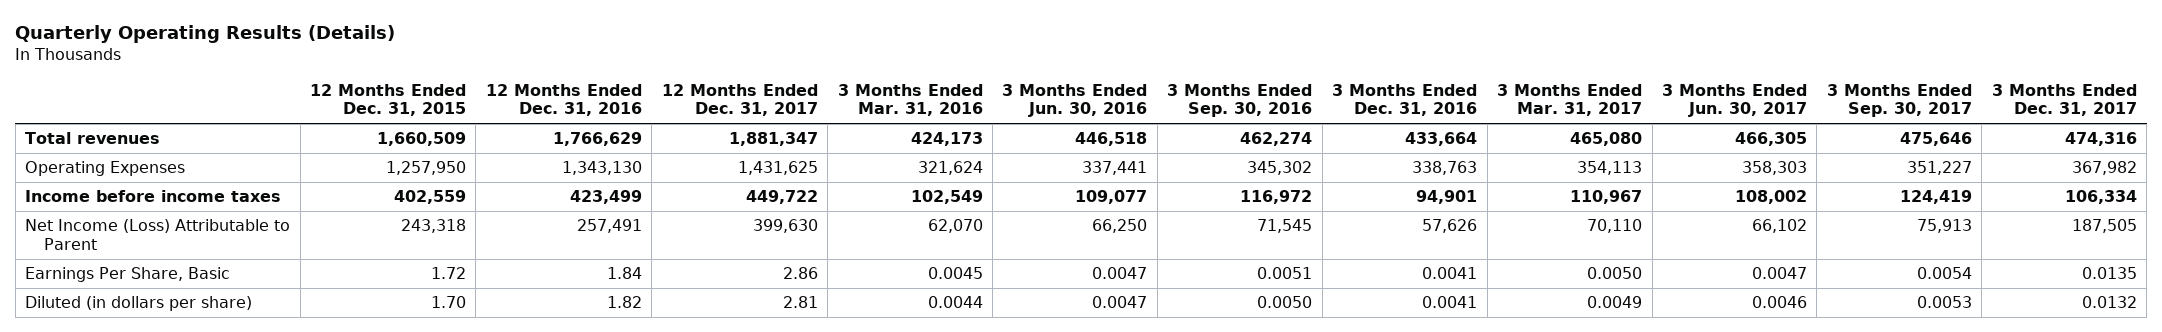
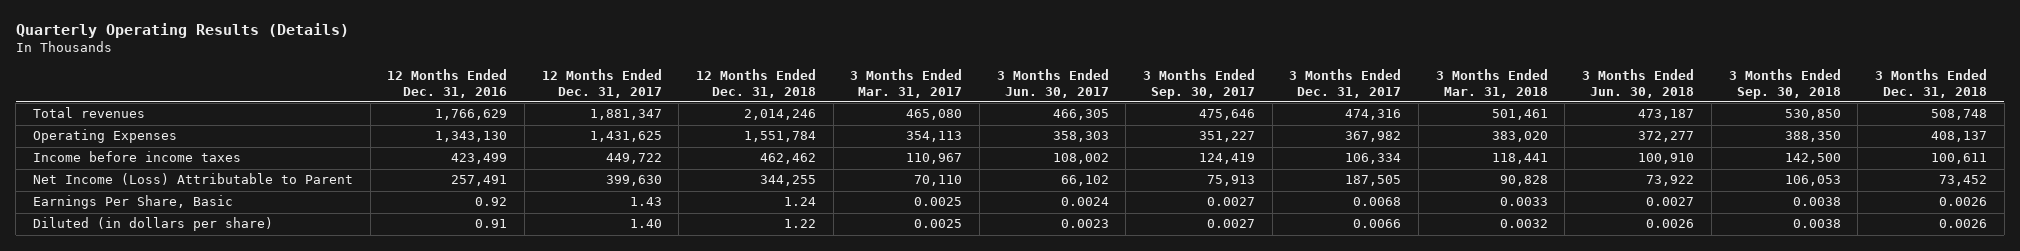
- | 12 Months Ended Dec. 31, 2015 | 12 Months Ended Dec. 31, 2016 | 12 Months Ended Dec. 31, 2017 | 3 Months Ended Mar. 31, 2016 | 3 Months Ended Jun. 30, 2016 | 3 Months Ended Sep. 30, 2016 | 3 Months Ended Dec. 31, 2016 | 3 Months Ended Mar. 31, 2017 | 3 Months Ended Jun. 30, 2017 | 3 Months Ended Sep. 30, 2017 | 3 Months Ended Dec. 31, 2017
+ | 12 Months Ended Dec. 31, 2016 | 12 Months Ended Dec. 31, 2017 | 12 Months Ended Dec. 31, 2018 | 3 Months Ended Mar. 31, 2017 | 3 Months Ended Jun. 30, 2017 | 3 Months Ended Sep. 30, 2017 | 3 Months Ended Dec. 31, 2017 | 3 Months Ended Mar. 31, 2018 | 3 Months Ended Jun. 30, 2018 | 3 Months Ended Sep. 30, 2018 | 3 Months Ended Dec. 31, 2018
- Earnings Per Share, Basic | 1.72 | 1.84 | 2.86 | 0.0045 | 0.0047 | 0.0051 | 0.0041 | 0.0050 | 0.0047 | 0.0054 | 0.0135
- Diluted (in dollars per share) | 1.70 | 1.82 | 2.81 | 0.0044 | 0.0047 | 0.0050 | 0.0041 | 0.0049 | 0.0046 | 0.0053 | 0.0132
+ Earnings Per Share, Basic | 0.92 | 1.43 | 1.24 | 0.0025 | 0.0024 | 0.0027 | 0.0068 | 0.0033 | 0.0027 | 0.0038 | 0.0026
+ Diluted (in dollars per share) | 0.91 | 1.40 | 1.22 | 0.0025 | 0.0023 | 0.0027 | 0.0066 | 0.0032 | 0.0026 | 0.0038 | 0.0026

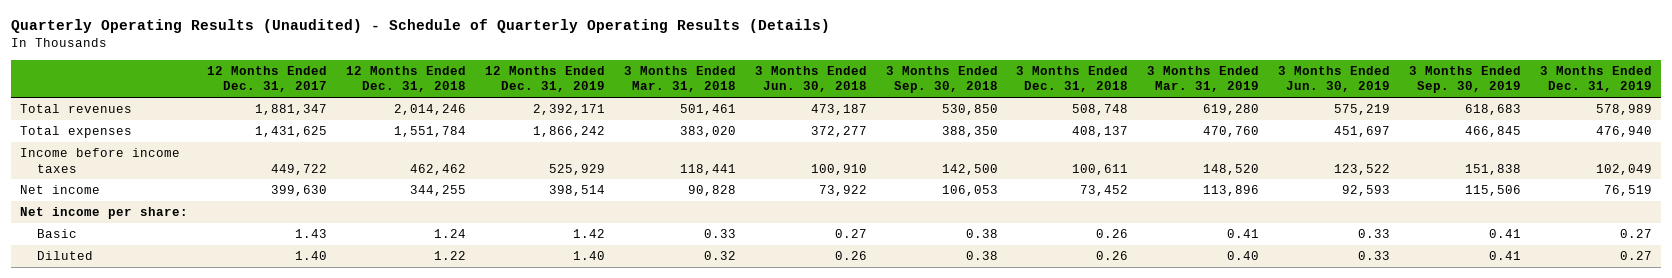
- Quarterly Operating Results (Details)
+ Quarterly Operating Results (Unaudited) - Schedule of Quarterly Operating Results (Details)
- | 12 Months Ended Dec. 31, 2016 | 12 Months Ended Dec. 31, 2017 | 12 Months Ended Dec. 31, 2018 | 3 Months Ended Mar. 31, 2017 | 3 Months Ended Jun. 30, 2017 | 3 Months Ended Sep. 30, 2017 | 3 Months Ended Dec. 31, 2017 | 3 Months Ended Mar. 31, 2018 | 3 Months Ended Jun. 30, 2018 | 3 Months Ended Sep. 30, 2018 | 3 Months Ended Dec. 31, 2018
+ | 12 Months Ended Dec. 31, 2017 | 12 Months Ended Dec. 31, 2018 | 12 Months Ended Dec. 31, 2019 | 3 Months Ended Mar. 31, 2018 | 3 Months Ended Jun. 30, 2018 | 3 Months Ended Sep. 30, 2018 | 3 Months Ended Dec. 31, 2018 | 3 Months Ended Mar. 31, 2019 | 3 Months Ended Jun. 30, 2019 | 3 Months Ended Sep. 30, 2019 | 3 Months Ended Dec. 31, 2019
- Operating Expenses | 1,343,130 | 1,431,625 | 1,551,784 | 354,113 | 358,303 | 351,227 | 367,982 | 383,020 | 372,277 | 388,350 | 408,137
+ Total expenses | 1,431,625 | 1,551,784 | 1,866,242 | 383,020 | 372,277 | 388,350 | 408,137 | 470,760 | 451,697 | 466,845 | 476,940
- Net Income (Loss) Attributable to Parent | 257,491 | 399,630 | 344,255 | 70,110 | 66,102 | 75,913 | 187,505 | 90,828 | 73,922 | 106,053 | 73,452
- Earnings Per Share, Basic | 0.92 | 1.43 | 1.24 | 0.0025 | 0.0024 | 0.0027 | 0.0068 | 0.0033 | 0.0027 | 0.0038 | 0.0026
- Diluted (in dollars per share) | 0.91 | 1.40 | 1.22 | 0.0025 | 0.0023 | 0.0027 | 0.0066 | 0.0032 | 0.0026 | 0.0038 | 0.0026
+ Net income | 399,630 | 344,255 | 398,514 | 90,828 | 73,922 | 106,053 | 73,452 | 113,896 | 92,593 | 115,506 | 76,519
+ Net income per share:
+ Basic | 1.43 | 1.24 | 1.42 | 0.33 | 0.27 | 0.38 | 0.26 | 0.41 | 0.33 | 0.41 | 0.27
+ Diluted | 1.40 | 1.22 | 1.40 | 0.32 | 0.26 | 0.38 | 0.26 | 0.40 | 0.33 | 0.41 | 0.27

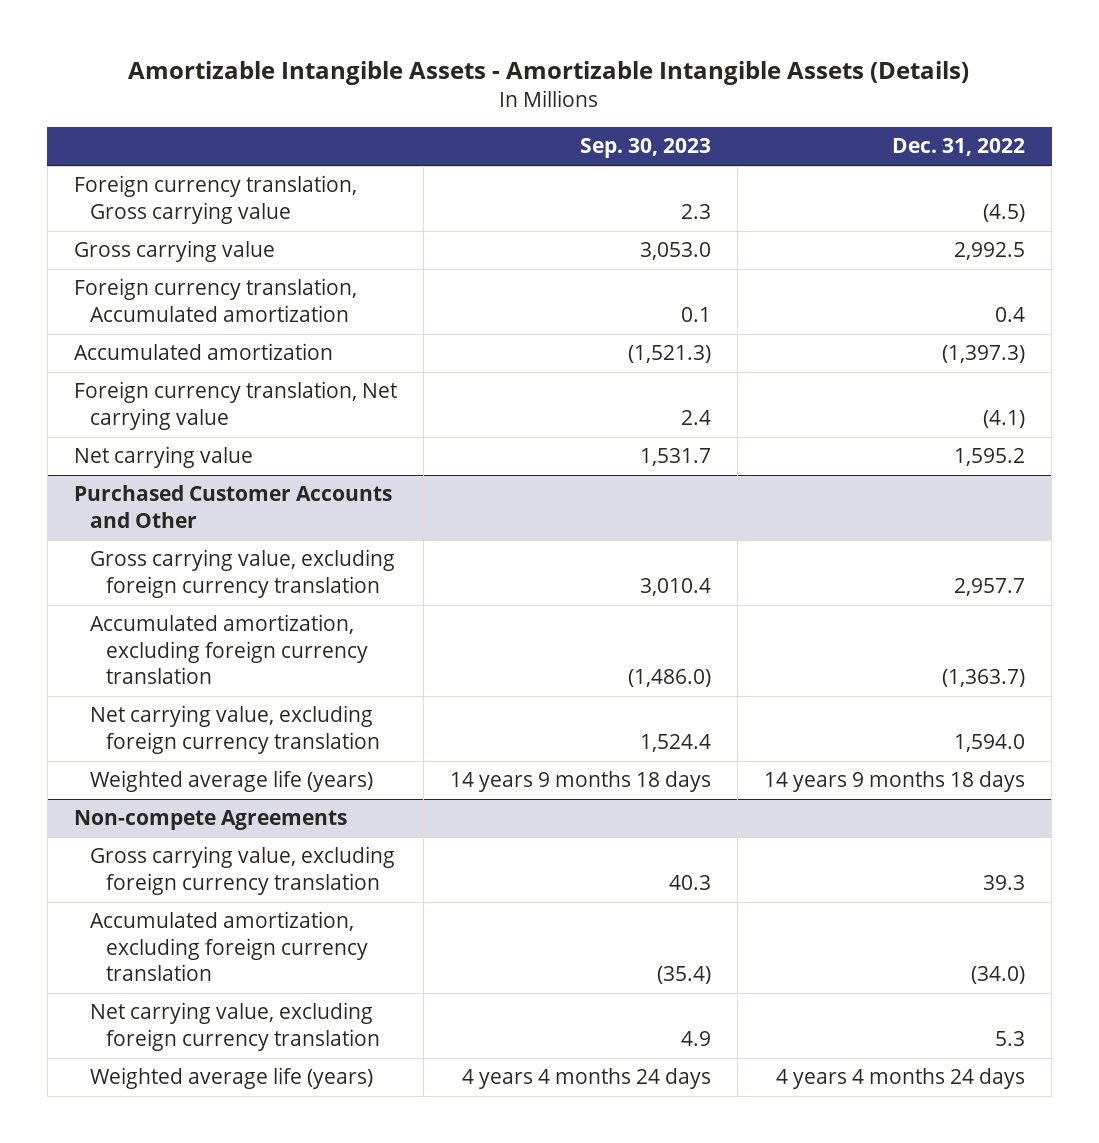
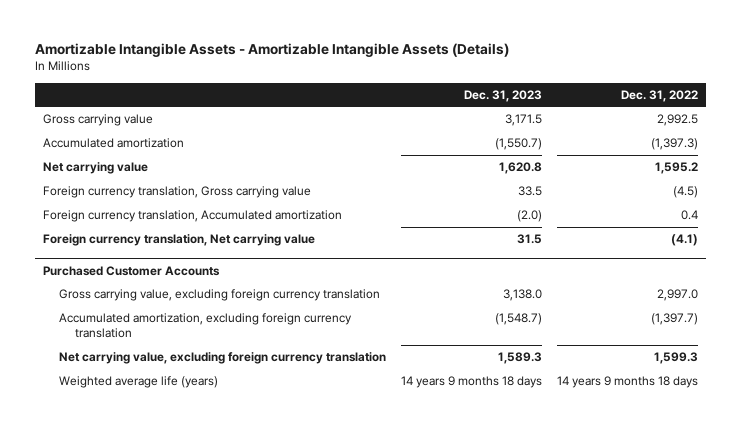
- | Sep. 30, 2023 | Dec. 31, 2022
+ | Dec. 31, 2023 | Dec. 31, 2022
- Purchased Customer Accounts and Other
- Gross carrying value, excluding foreign currency translation | 3,010.4 | 2,957.7
- Accumulated amortization, excluding foreign currency translation | (1,486.0) | (1,363.7)
- Net carrying value, excluding foreign currency translation | 1,524.4 | 1,594.0
moved down: Foreign currency translation, Gross carrying value | 33.5 | (4.5)
moved down: Foreign currency translation, Accumulated amortization | (2.0) | 0.4
moved down: Foreign currency translation, Net carrying value | 31.5 | (4.1)
+ Purchased Customer Accounts
+ Gross carrying value, excluding foreign currency translation | 3,138.0 | 2,997.0
+ Accumulated amortization, excluding foreign currency translation | (1,548.7) | (1,397.7)
+ Net carrying value, excluding foreign currency translation | 1,589.3 | 1,599.3
- Non-compete Agreements
- Gross carrying value, excluding foreign currency translation | 40.3 | 39.3
- Accumulated amortization, excluding foreign currency translation | (35.4) | (34.0)
- Net carrying value, excluding foreign currency translation | 4.9 | 5.3
- Weighted average life (years) | 4 years 4 months 24 days | 4 years 4 months 24 days

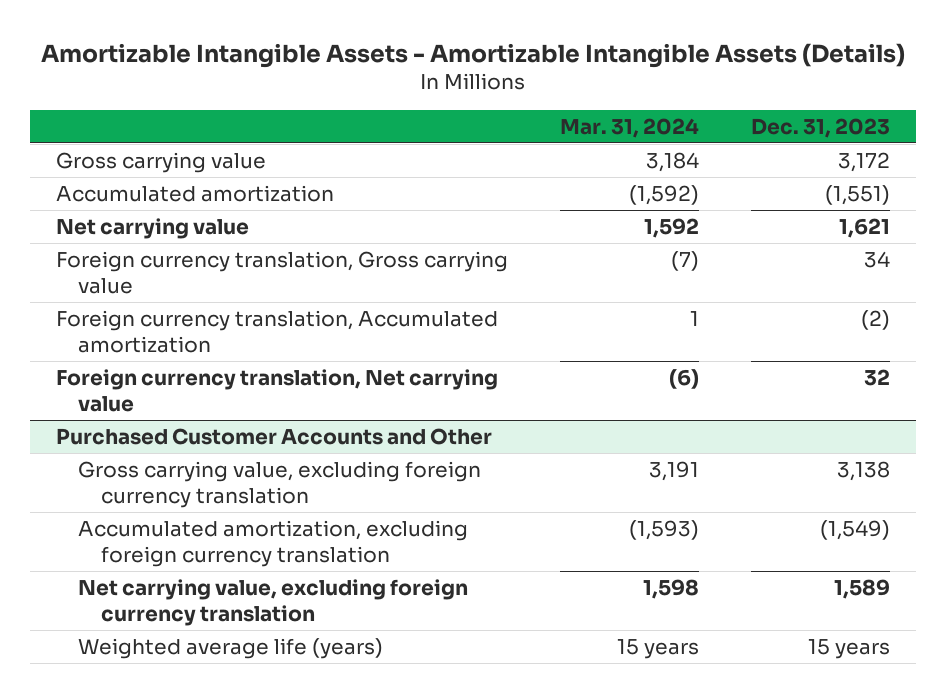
- | Dec. 31, 2023 | Dec. 31, 2022
+ | Mar. 31, 2024 | Dec. 31, 2023
- Gross carrying value | 3,171.5 | 2,992.5
- Accumulated amortization | (1,550.7) | (1,397.3)
- Net carrying value | 1,620.8 | 1,595.2
- Foreign currency translation, Gross carrying value | 33.5 | (4.5)
- Foreign currency translation, Accumulated amortization | (2.0) | 0.4
- Foreign currency translation, Net carrying value | 31.5 | (4.1)
- Purchased Customer Accounts
- Gross carrying value, excluding foreign currency translation | 3,138.0 | 2,997.0
- Accumulated amortization, excluding foreign currency translation | (1,548.7) | (1,397.7)
- Net carrying value, excluding foreign currency translation | 1,589.3 | 1,599.3
- Weighted average life (years) | 14 years 9 months 18 days | 14 years 9 months 18 days
+ Gross carrying value | 3,184 | 3,172
+ Accumulated amortization | (1,592) | (1,551)
+ Net carrying value | 1,592 | 1,621
+ Foreign currency translation, Gross carrying value | (7) | 34
+ Foreign currency translation, Accumulated amortization | 1 | (2)
+ Foreign currency translation, Net carrying value | (6) | 32
+ Purchased Customer Accounts and Other
+ Gross carrying value, excluding foreign currency translation | 3,191 | 3,138
+ Accumulated amortization, excluding foreign currency translation | (1,593) | (1,549)
+ Net carrying value, excluding foreign currency translation | 1,598 | 1,589
+ Weighted average life (years) | 15 years | 15 years

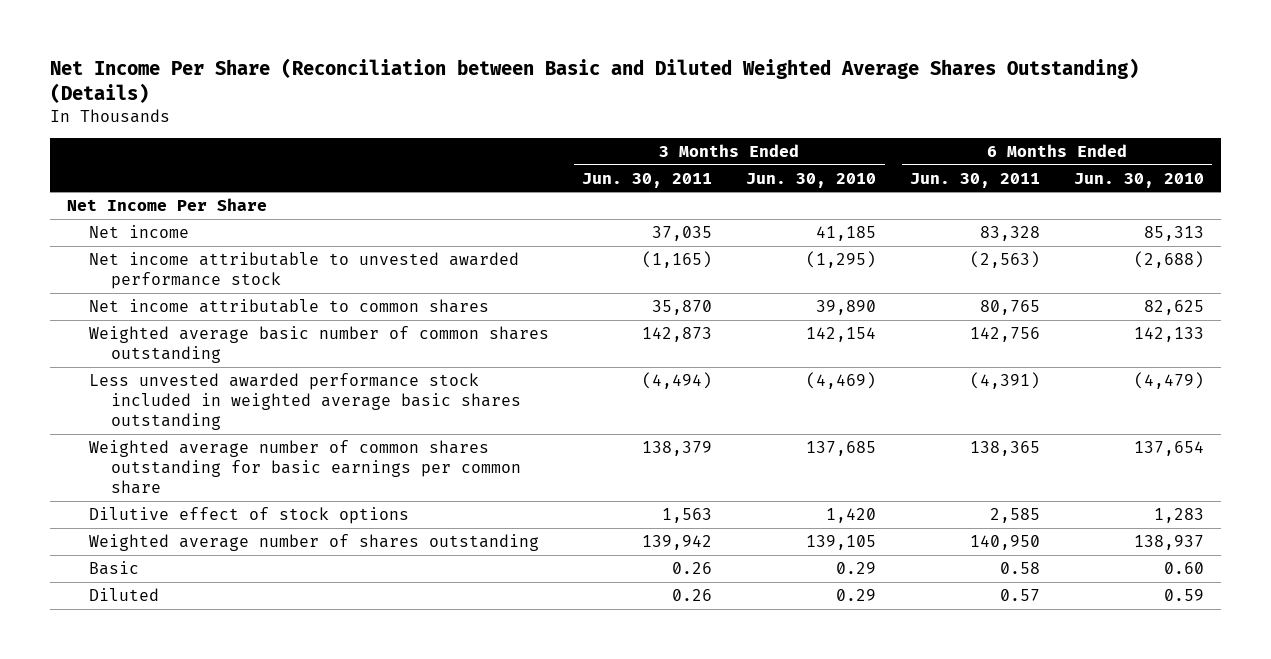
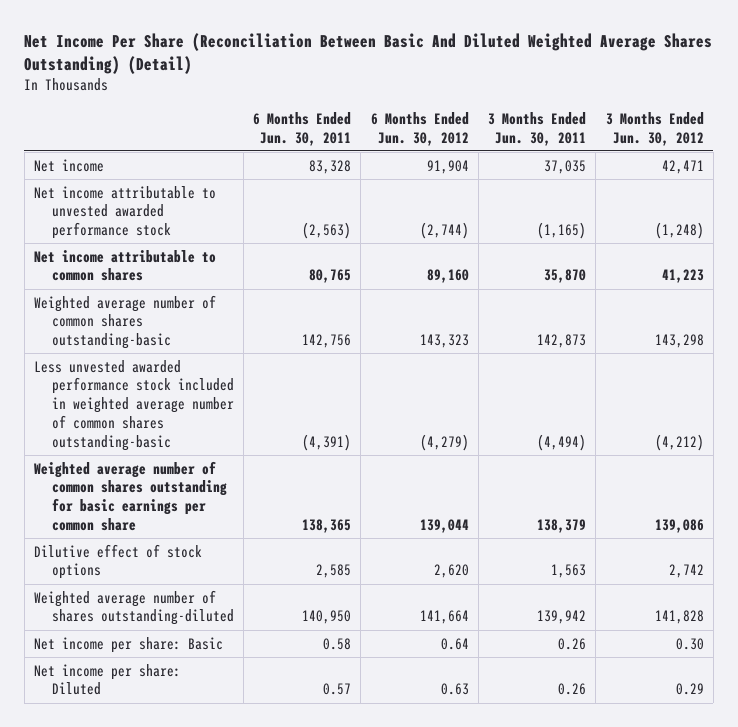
- Net Income Per Share (Reconciliation between Basic and Diluted Weighted Average Shares Outstanding) (Details)
+ Net Income Per Share (Reconciliation Between Basic And Diluted Weighted Average Shares Outstanding) (Detail)
- | 3 Months Ended Jun. 30, 2011 | 3 Months Ended Jun. 30, 2010 | 6 Months Ended Jun. 30, 2011 | 6 Months Ended Jun. 30, 2010
+ | 6 Months Ended Jun. 30, 2011 | 6 Months Ended Jun. 30, 2012 | 3 Months Ended Jun. 30, 2011 | 3 Months Ended Jun. 30, 2012
- Net Income Per Share
- Weighted average basic number of common shares outstanding | 142,873 | 142,154 | 142,756 | 142,133
- Less unvested awarded performance stock included in weighted average basic shares outstanding | (4,494) | (4,469) | (4,391) | (4,479)
+ Weighted average number of common shares outstanding-basic | 142,756 | 143,323 | 142,873 | 143,298
+ Less unvested awarded performance stock included in weighted average number of common shares outstanding-basic | (4,391) | (4,279) | (4,494) | (4,212)
- Weighted average number of shares outstanding | 139,942 | 139,105 | 140,950 | 138,937
- Basic | 0.26 | 0.29 | 0.58 | 0.60
- Diluted | 0.26 | 0.29 | 0.57 | 0.59
+ Weighted average number of shares outstanding-diluted | 140,950 | 141,664 | 139,942 | 141,828
+ Net income per share: Basic | 0.58 | 0.64 | 0.26 | 0.30
+ Net income per share: Diluted | 0.57 | 0.63 | 0.26 | 0.29

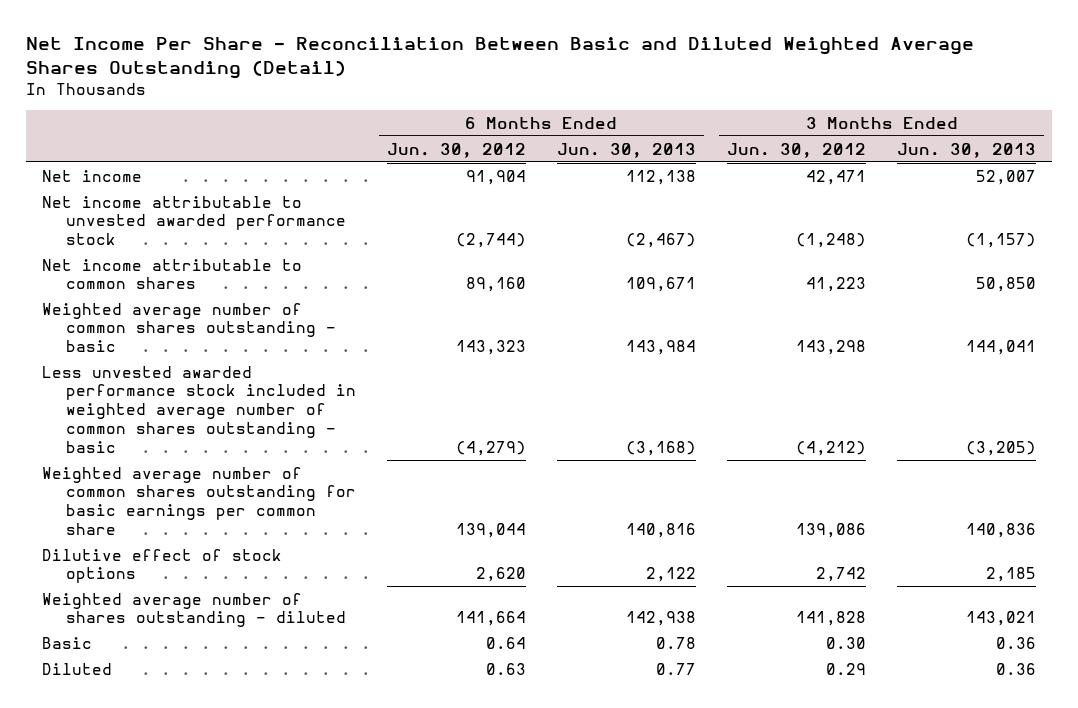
- Net Income Per Share (Reconciliation Between Basic And Diluted Weighted Average Shares Outstanding) (Detail)
+ Net Income Per Share - Reconciliation Between Basic and Diluted Weighted Average Shares Outstanding (Detail)
- | 6 Months Ended Jun. 30, 2011 | 6 Months Ended Jun. 30, 2012 | 3 Months Ended Jun. 30, 2011 | 3 Months Ended Jun. 30, 2012
+ | 6 Months Ended Jun. 30, 2012 | 6 Months Ended Jun. 30, 2013 | 3 Months Ended Jun. 30, 2012 | 3 Months Ended Jun. 30, 2013
- Weighted average number of common shares outstanding-basic | 142,756 | 143,323 | 142,873 | 143,298
- Less unvested awarded performance stock included in weighted average number of common shares outstanding-basic | (4,391) | (4,279) | (4,494) | (4,212)
+ Weighted average number of common shares outstanding - basic | 143,323 | 143,984 | 143,298 | 144,041
+ Less unvested awarded performance stock included in weighted average number of common shares outstanding - basic | (4,279) | (3,168) | (4,212) | (3,205)
- Weighted average number of shares outstanding-diluted | 140,950 | 141,664 | 139,942 | 141,828
- Net income per share: Basic | 0.58 | 0.64 | 0.26 | 0.30
- Net income per share: Diluted | 0.57 | 0.63 | 0.26 | 0.29
+ Weighted average number of shares outstanding - diluted | 141,664 | 142,938 | 141,828 | 143,021
+ Basic | 0.64 | 0.78 | 0.30 | 0.36
+ Diluted | 0.63 | 0.77 | 0.29 | 0.36

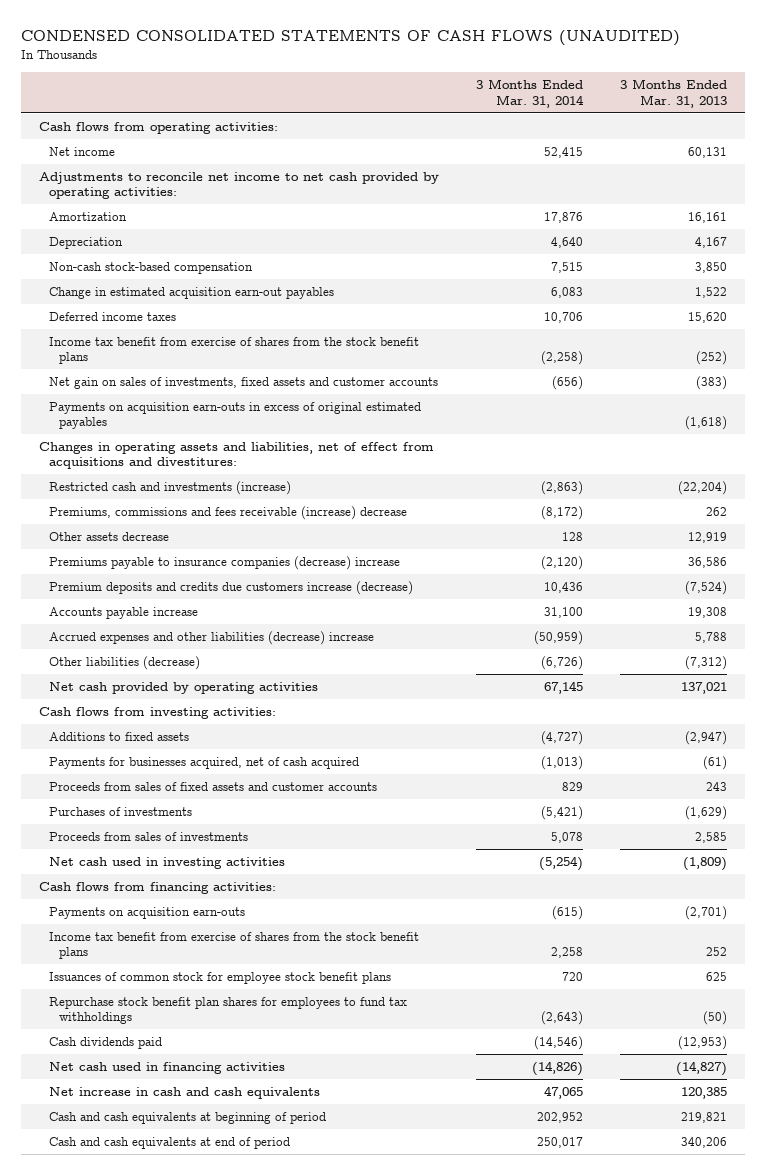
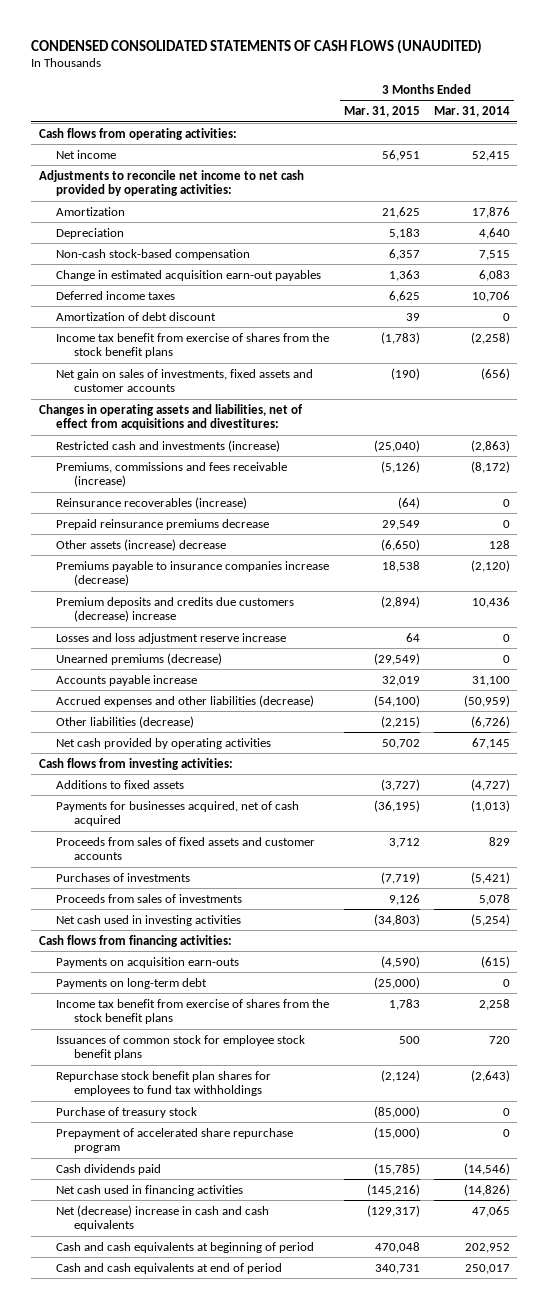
- | 3 Months Ended Mar. 31, 2014 | 3 Months Ended Mar. 31, 2013
+ | 3 Months Ended Mar. 31, 2015 | 3 Months Ended Mar. 31, 2014
+ Amortization of debt discount | 39 | 0
- Payments on acquisition earn-outs in excess of original estimated payables | | (1,618)
- Premiums, commissions and fees receivable (increase) decrease | (8,172) | 262
- Other assets decrease | 128 | 12,919
- Premiums payable to insurance companies (decrease) increase | (2,120) | 36,586
- Premium deposits and credits due customers increase (decrease) | 10,436 | (7,524)
+ Premiums, commissions and fees receivable (increase) | (5,126) | (8,172)
+ Reinsurance recoverables (increase) | (64) | 0
+ Prepaid reinsurance premiums decrease | 29,549 | 0
+ Other assets (increase) decrease | (6,650) | 128
+ Premiums payable to insurance companies increase (decrease) | 18,538 | (2,120)
+ Premium deposits and credits due customers (decrease) increase | (2,894) | 10,436
+ Losses and loss adjustment reserve increase | 64 | 0
+ Unearned premiums (decrease) | (29,549) | 0
- Accrued expenses and other liabilities (decrease) increase | (50,959) | 5,788
+ Accrued expenses and other liabilities (decrease) | (54,100) | (50,959)
+ Payments on long-term debt | (25,000) | 0
+ Purchase of treasury stock | (85,000) | 0
+ Prepayment of accelerated share repurchase program | (15,000) | 0
- Net increase in cash and cash equivalents | 47,065 | 120,385
+ Net (decrease) increase in cash and cash equivalents | (129,317) | 47,065

